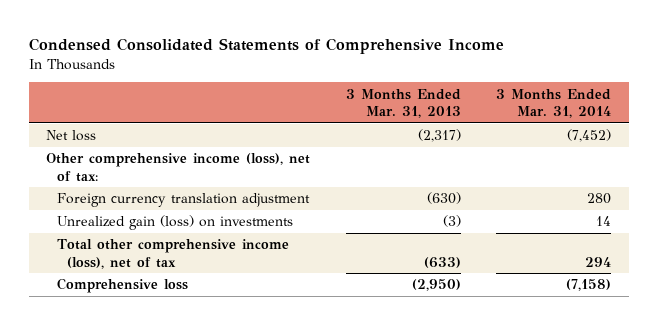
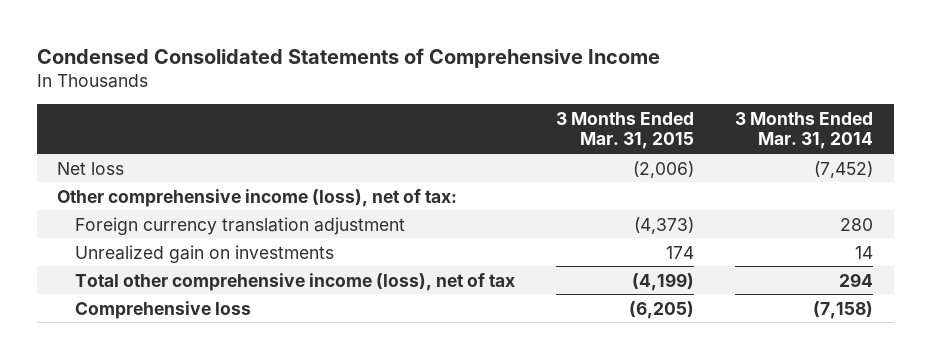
- | 3 Months Ended Mar. 31, 2013 | 3 Months Ended Mar. 31, 2014
+ | 3 Months Ended Mar. 31, 2015 | 3 Months Ended Mar. 31, 2014
- Unrealized gain (loss) on investments | (3) | 14
+ Unrealized gain on investments | 174 | 14

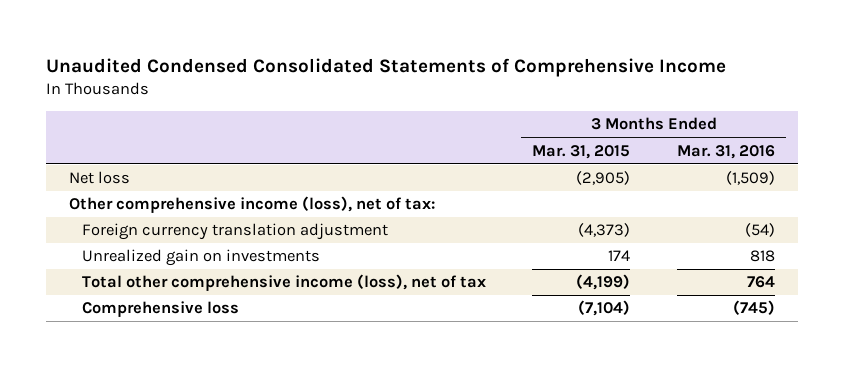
- Condensed Consolidated Statements of Comprehensive Income
+ Unaudited Condensed Consolidated Statements of Comprehensive Income
- | 3 Months Ended Mar. 31, 2015 | 3 Months Ended Mar. 31, 2014
+ | 3 Months Ended Mar. 31, 2015 | 3 Months Ended Mar. 31, 2016
- Net loss | (2,006) | (7,452)
+ Net loss | (2,905) | (1,509)
- Comprehensive loss | (6,205) | (7,158)
+ Comprehensive loss | (7,104) | (745)

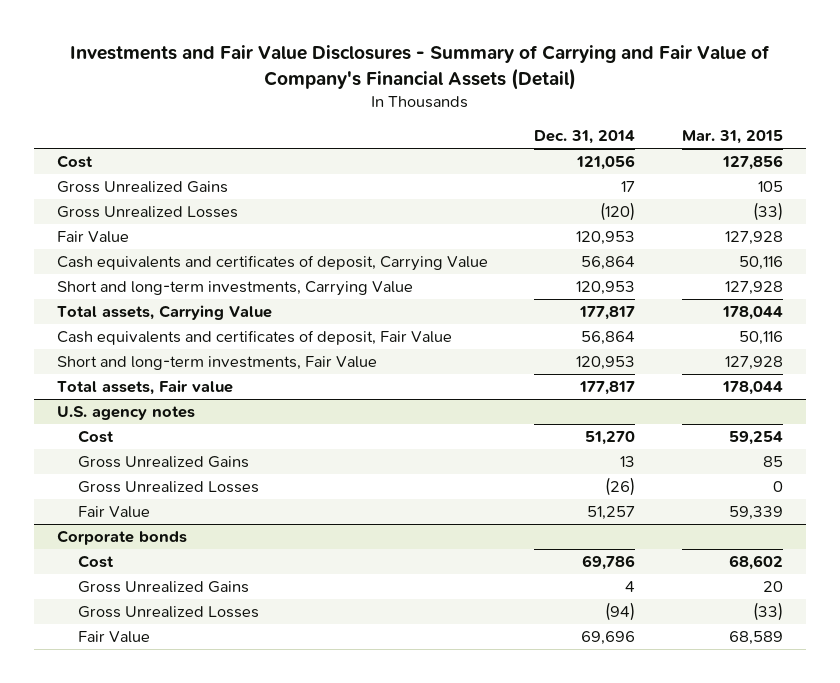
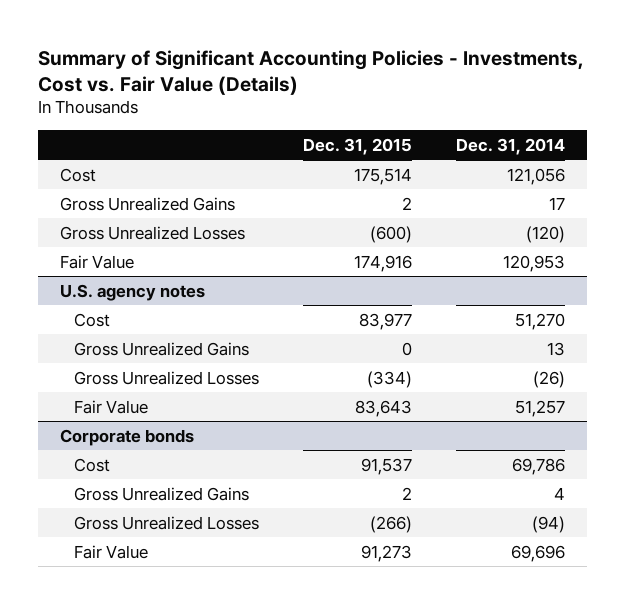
- Investments and Fair Value Disclosures - Summary of Carrying and Fair Value of Company's Financial Assets (Detail)
+ Summary of Significant Accounting Policies - Investments, Cost vs. Fair Value (Details)
- | Dec. 31, 2014 | Mar. 31, 2015
+ | Dec. 31, 2015 | Dec. 31, 2014
- Cash equivalents and certificates of deposit, Carrying Value | 56,864 | 50,116
- Short and long-term investments, Carrying Value | 120,953 | 127,928
- Total assets, Carrying Value | 177,817 | 178,044
- Cash equivalents and certificates of deposit, Fair Value | 56,864 | 50,116
- Short and long-term investments, Fair Value | 120,953 | 127,928
- Total assets, Fair value | 177,817 | 178,044

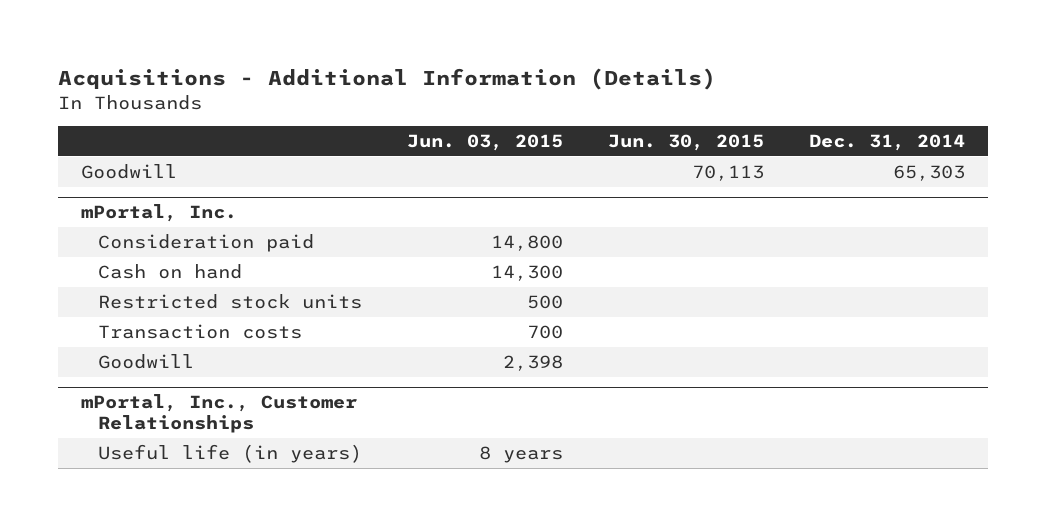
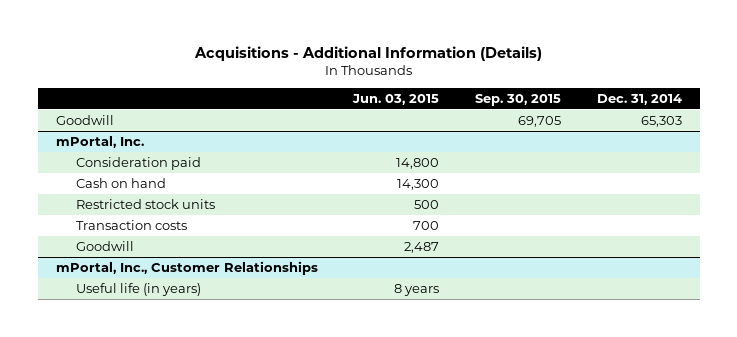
- | Jun. 03, 2015 | Jun. 30, 2015 | Dec. 31, 2014
+ | Jun. 03, 2015 | Sep. 30, 2015 | Dec. 31, 2014
@ mPortal, Inc.
- Goodwill | 2,398 | |
+ Goodwill | 2,487 | |

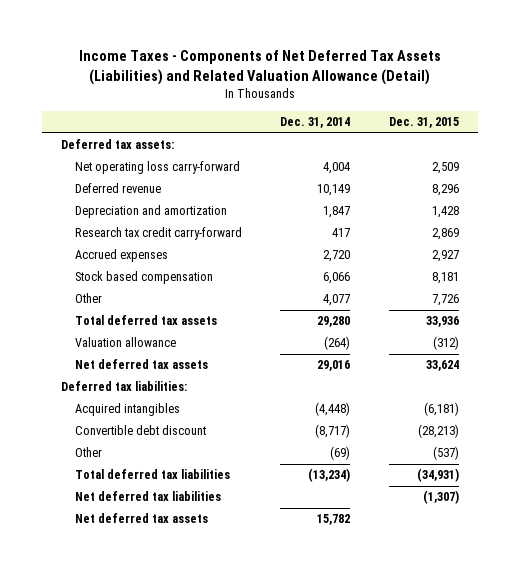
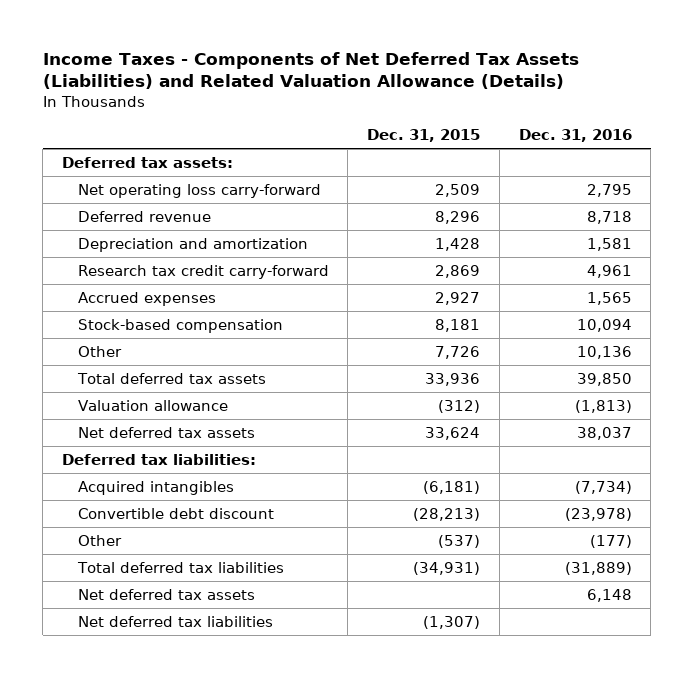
- Income Taxes - Components of Net Deferred Tax Assets (Liabilities) and Related Valuation Allowance (Detail)
+ Income Taxes - Components of Net Deferred Tax Assets (Liabilities) and Related Valuation Allowance (Details)
- | Dec. 31, 2014 | Dec. 31, 2015
+ | Dec. 31, 2015 | Dec. 31, 2016
- Stock based compensation | 6,066 | 8,181
+ Stock-based compensation | 8,181 | 10,094
moved down: Net deferred tax liabilities | (1,307) |

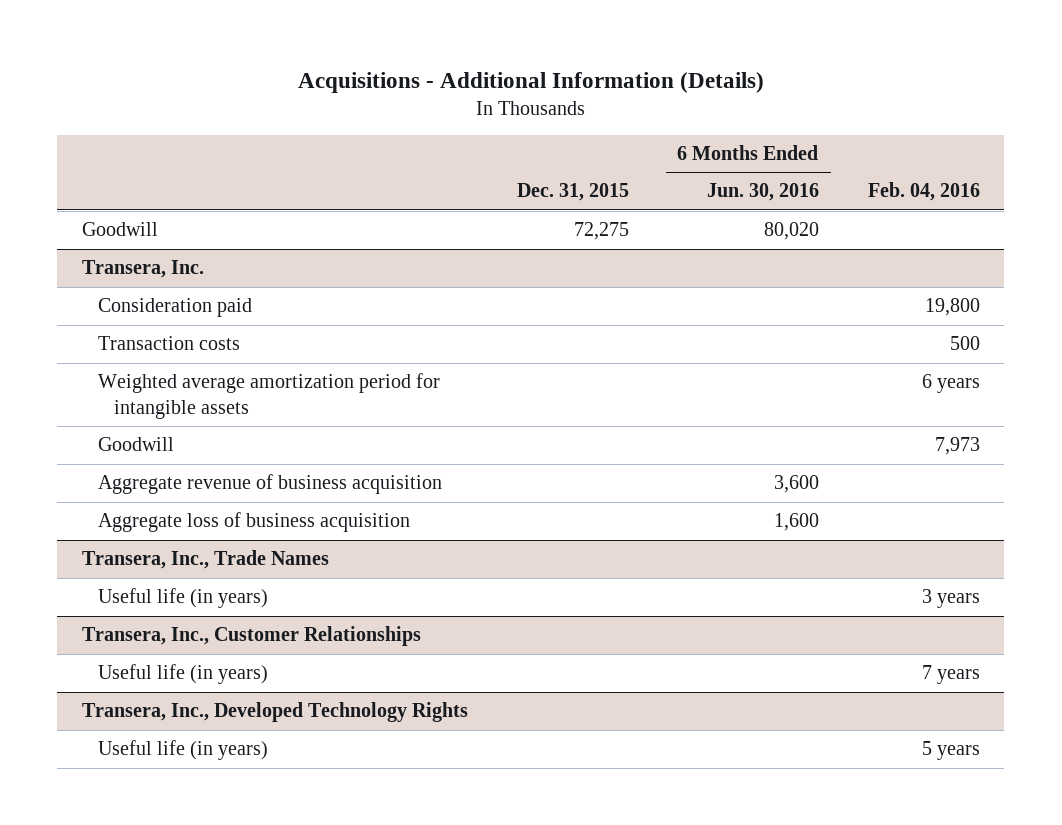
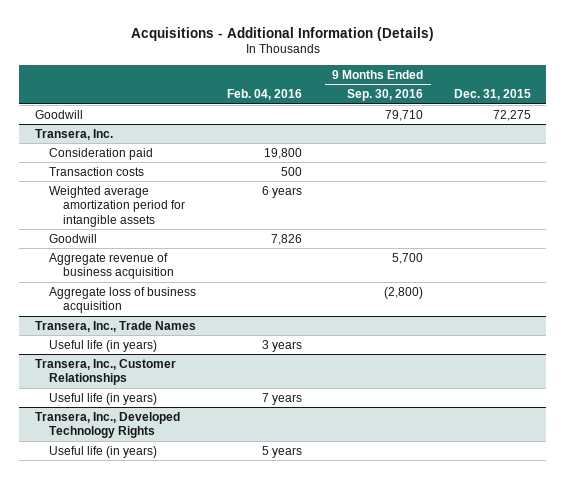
- | Dec. 31, 2015 | 6 Months Ended Jun. 30, 2016 | Feb. 04, 2016
+ | Feb. 04, 2016 | 9 Months Ended Sep. 30, 2016 | Dec. 31, 2015
@ Transera, Inc.
- Goodwill | | | 7,973
+ Goodwill | 7,826 | |

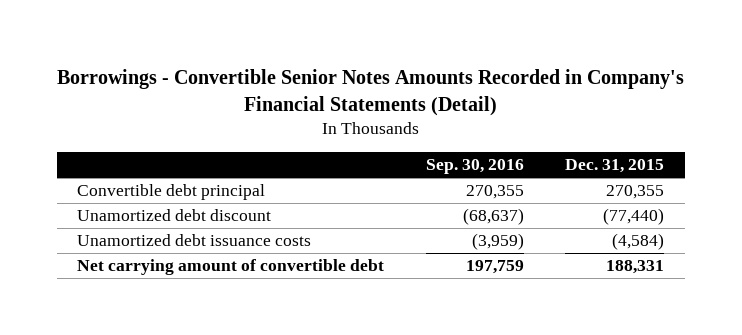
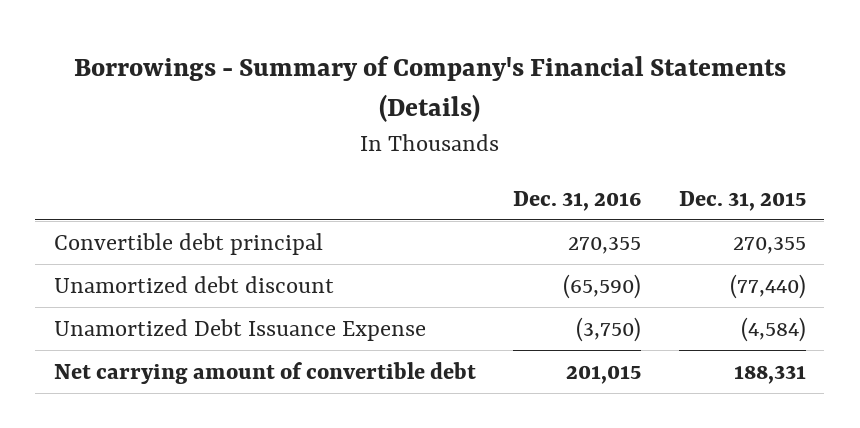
- Borrowings - Convertible Senior Notes Amounts Recorded in Company's Financial Statements (Detail)
+ Borrowings - Summary of Company's Financial Statements (Details)
- | Sep. 30, 2016 | Dec. 31, 2015
+ | Dec. 31, 2016 | Dec. 31, 2015
- Unamortized debt issuance costs | (3,959) | (4,584)
+ Unamortized Debt Issuance Expense | (3,750) | (4,584)

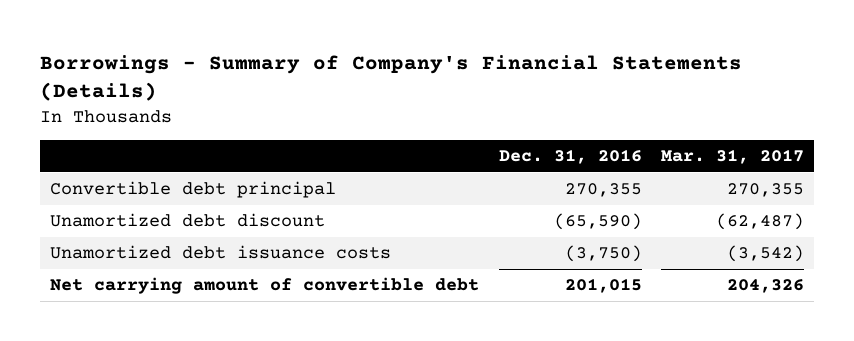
- | Dec. 31, 2016 | Dec. 31, 2015
+ | Dec. 31, 2016 | Mar. 31, 2017
- Unamortized Debt Issuance Expense | (3,750) | (4,584)
+ Unamortized debt issuance costs | (3,750) | (3,542)

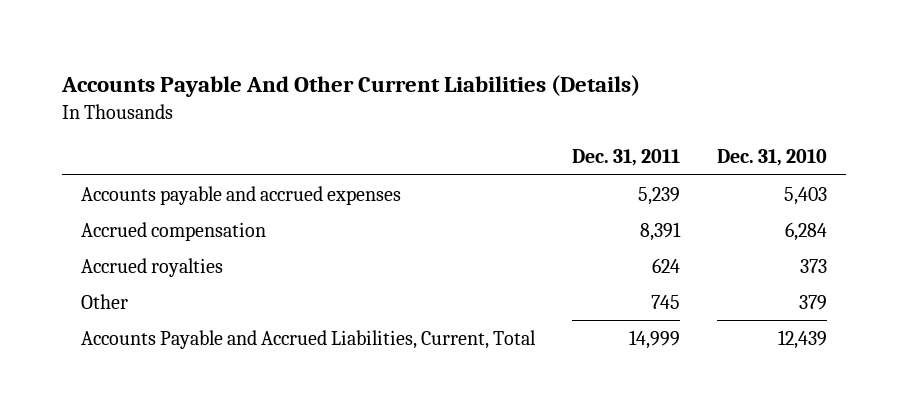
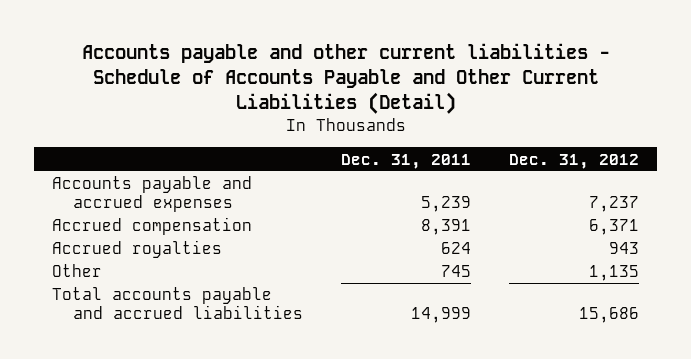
- Accounts Payable And Other Current Liabilities (Details)
+ Accounts payable and other current liabilities - Schedule of Accounts Payable and Other Current Liabilities (Detail)
- | Dec. 31, 2011 | Dec. 31, 2010
+ | Dec. 31, 2011 | Dec. 31, 2012
- Accounts Payable and Accrued Liabilities, Current, Total | 14,999 | 12,439
+ Total accounts payable and accrued liabilities | 14,999 | 15,686

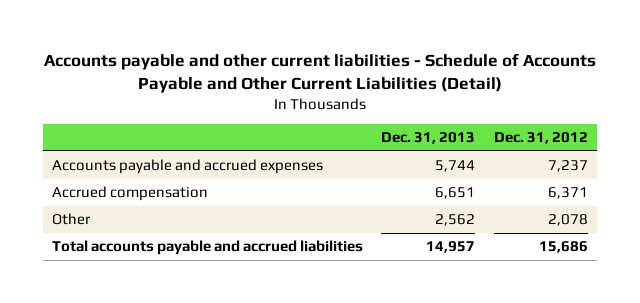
- | Dec. 31, 2011 | Dec. 31, 2012
+ | Dec. 31, 2013 | Dec. 31, 2012
- Accrued royalties | 624 | 943
- Other | 745 | 1,135
+ Other | 2,562 | 2,078

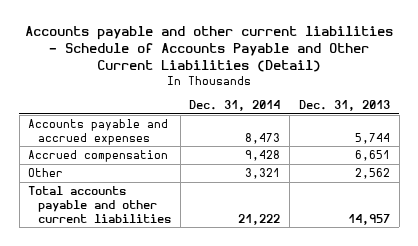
- | Dec. 31, 2013 | Dec. 31, 2012
+ | Dec. 31, 2014 | Dec. 31, 2013
- Total accounts payable and accrued liabilities | 14,957 | 15,686
+ Total accounts payable and other current liabilities | 21,222 | 14,957

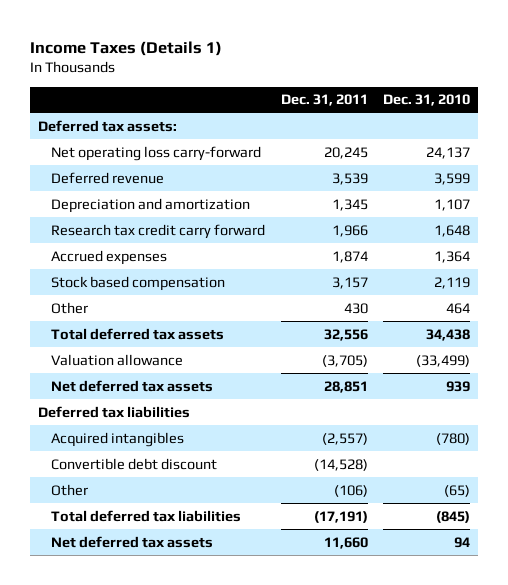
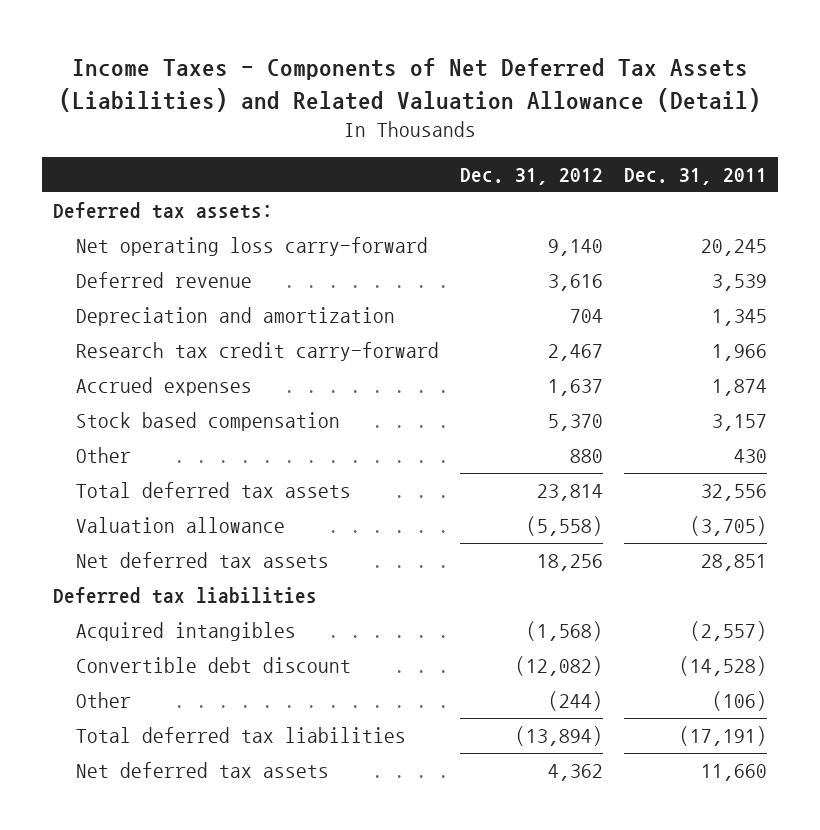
- Income Taxes (Details 1)
+ Income Taxes - Components of Net Deferred Tax Assets (Liabilities) and Related Valuation Allowance (Detail)
- | Dec. 31, 2011 | Dec. 31, 2010
+ | Dec. 31, 2012 | Dec. 31, 2011
- Research tax credit carry forward | 1,966 | 1,648
+ Research tax credit carry-forward | 2,467 | 1,966

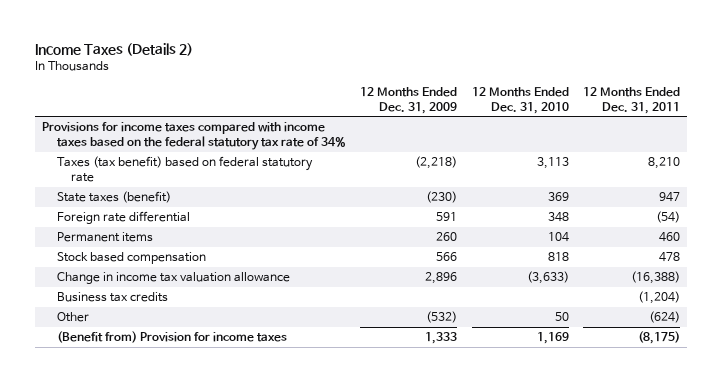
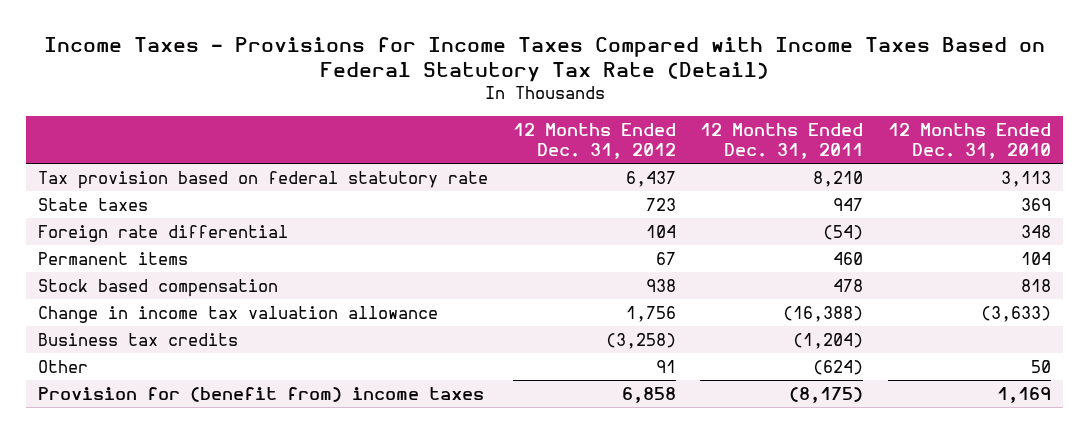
- Income Taxes (Details 2)
+ Income Taxes - Provisions for Income Taxes Compared with Income Taxes Based on Federal Statutory Tax Rate (Detail)
- | 12 Months Ended Dec. 31, 2009 | 12 Months Ended Dec. 31, 2010 | 12 Months Ended Dec. 31, 2011
+ | 12 Months Ended Dec. 31, 2012 | 12 Months Ended Dec. 31, 2011 | 12 Months Ended Dec. 31, 2010
- Provisions for income taxes compared with income taxes based on the federal statutory tax rate of 34%
- Taxes (tax benefit) based on federal statutory rate | (2,218) | 3,113 | 8,210
- State taxes (benefit) | (230) | 369 | 947
+ Tax provision based on federal statutory rate | 6,437 | 8,210 | 3,113
+ State taxes | 723 | 947 | 369
- (Benefit from) Provision for income taxes | 1,333 | 1,169 | (8,175)
+ Provision for (benefit from) income taxes | 6,858 | (8,175) | 1,169

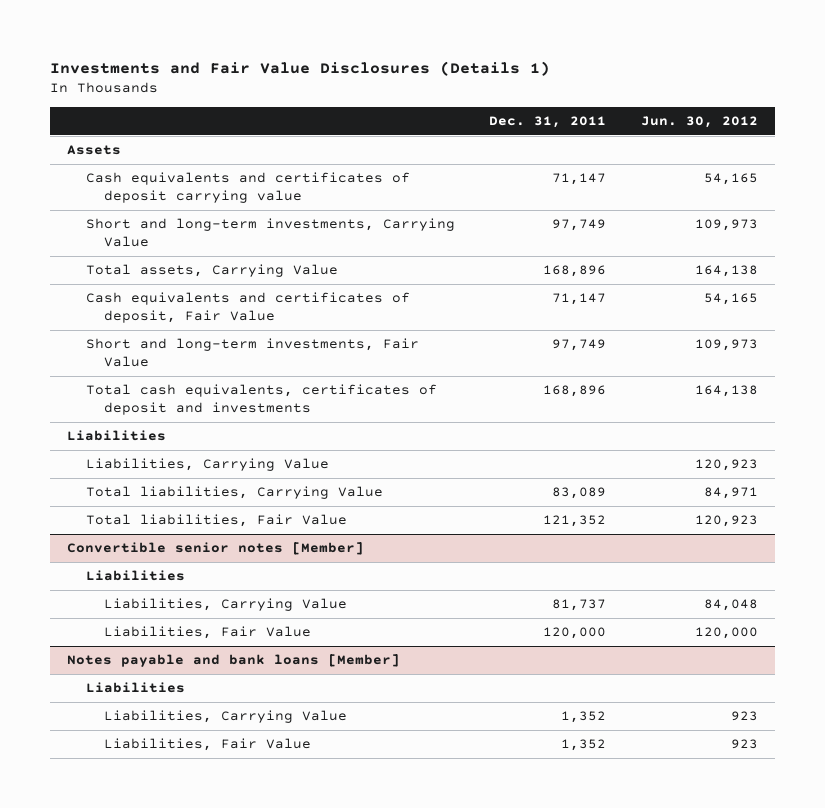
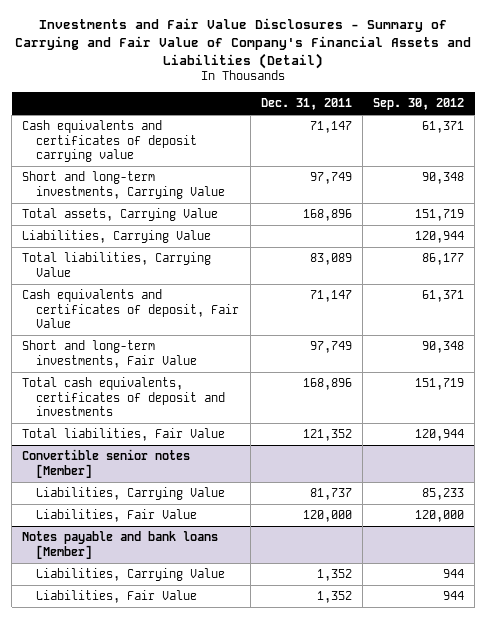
- Investments and Fair Value Disclosures (Details 1)
+ Investments and Fair Value Disclosures - Summary of Carrying and Fair Value of Company's Financial Assets and Liabilities (Detail)
- | Dec. 31, 2011 | Jun. 30, 2012
+ | Dec. 31, 2011 | Sep. 30, 2012
- Assets
moved up: Liabilities, Carrying Value | | 120,944
moved up: Total liabilities, Carrying Value | 83,089 | 86,177
- Liabilities
@ Convertible senior notes [Member]
- Liabilities
@ Notes payable and bank loans [Member]
- Liabilities

